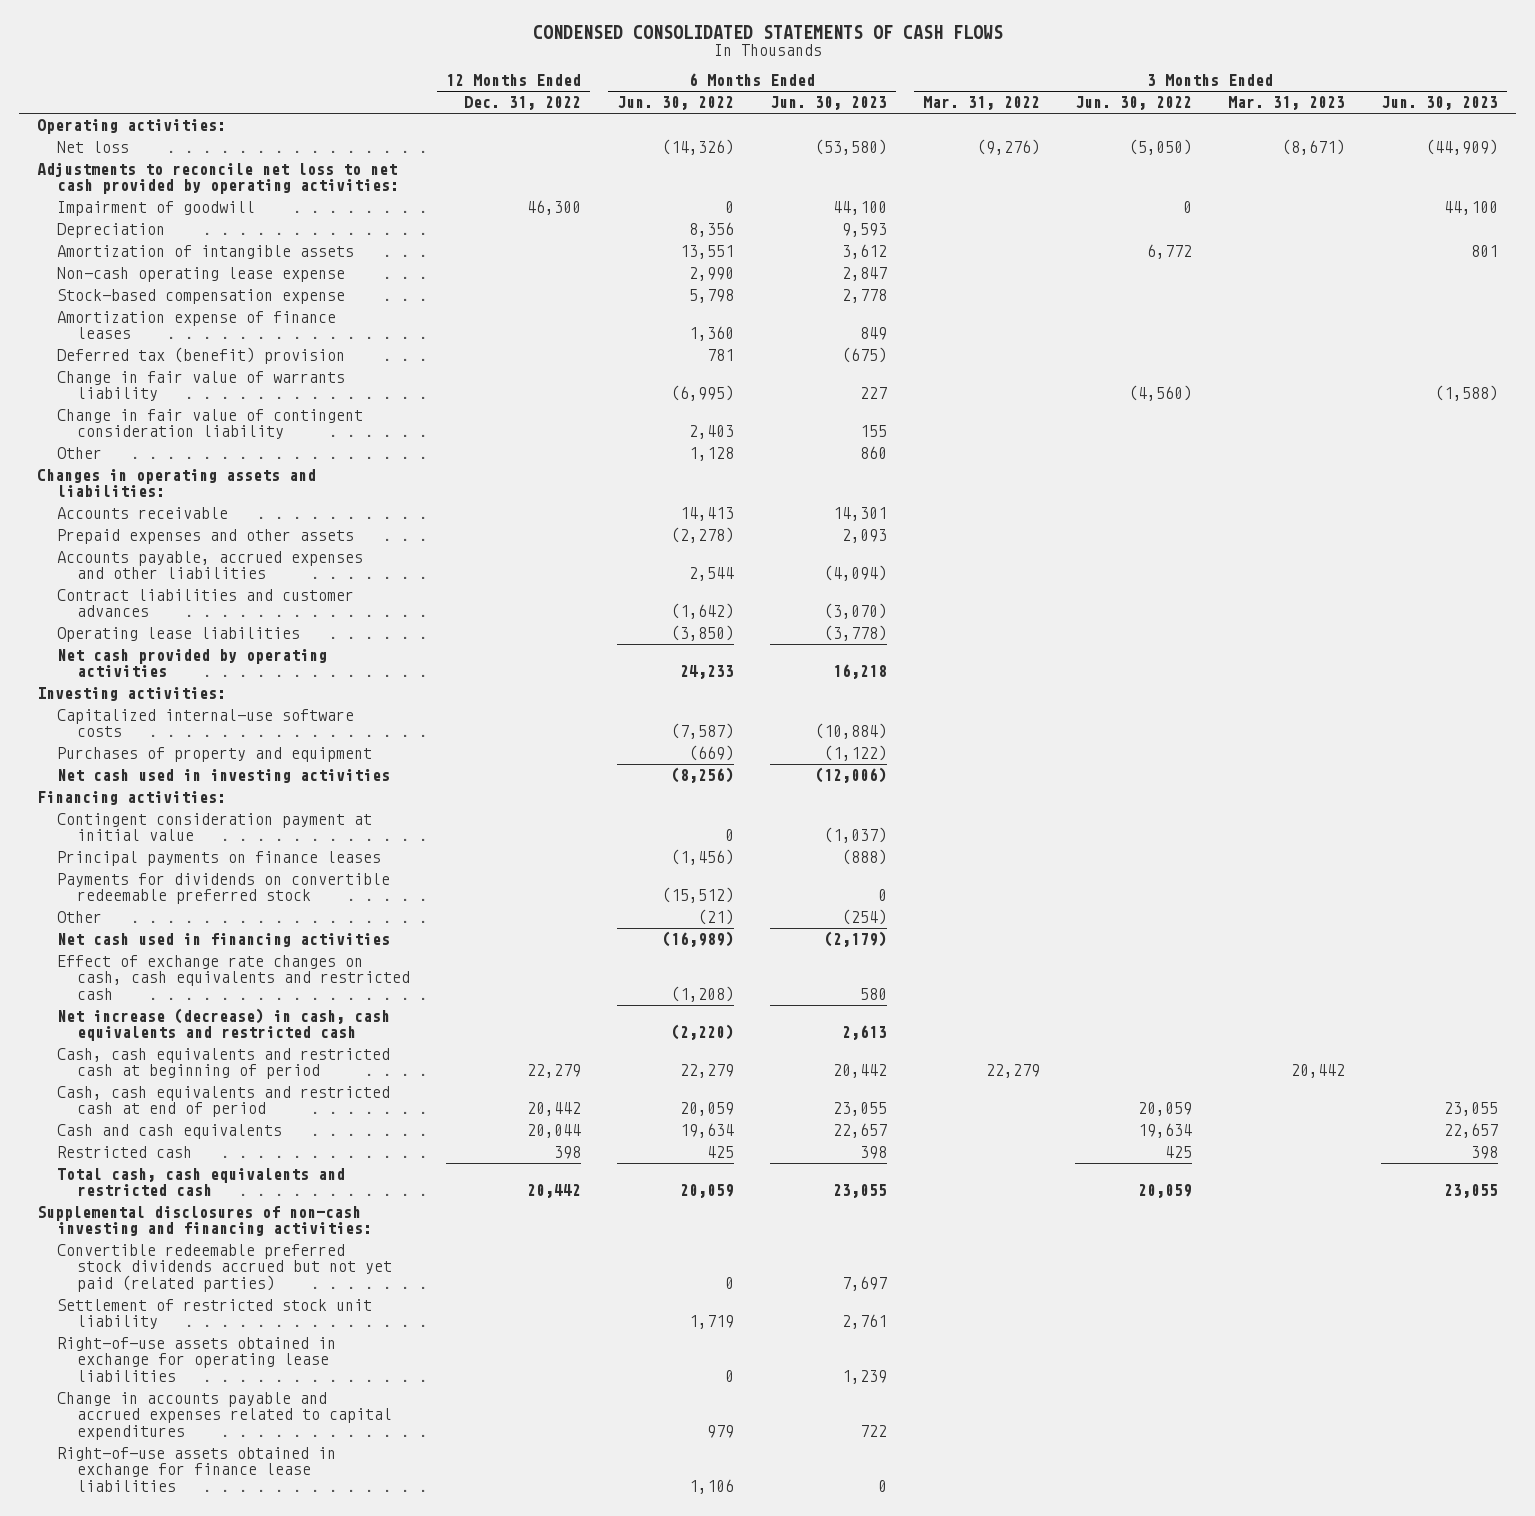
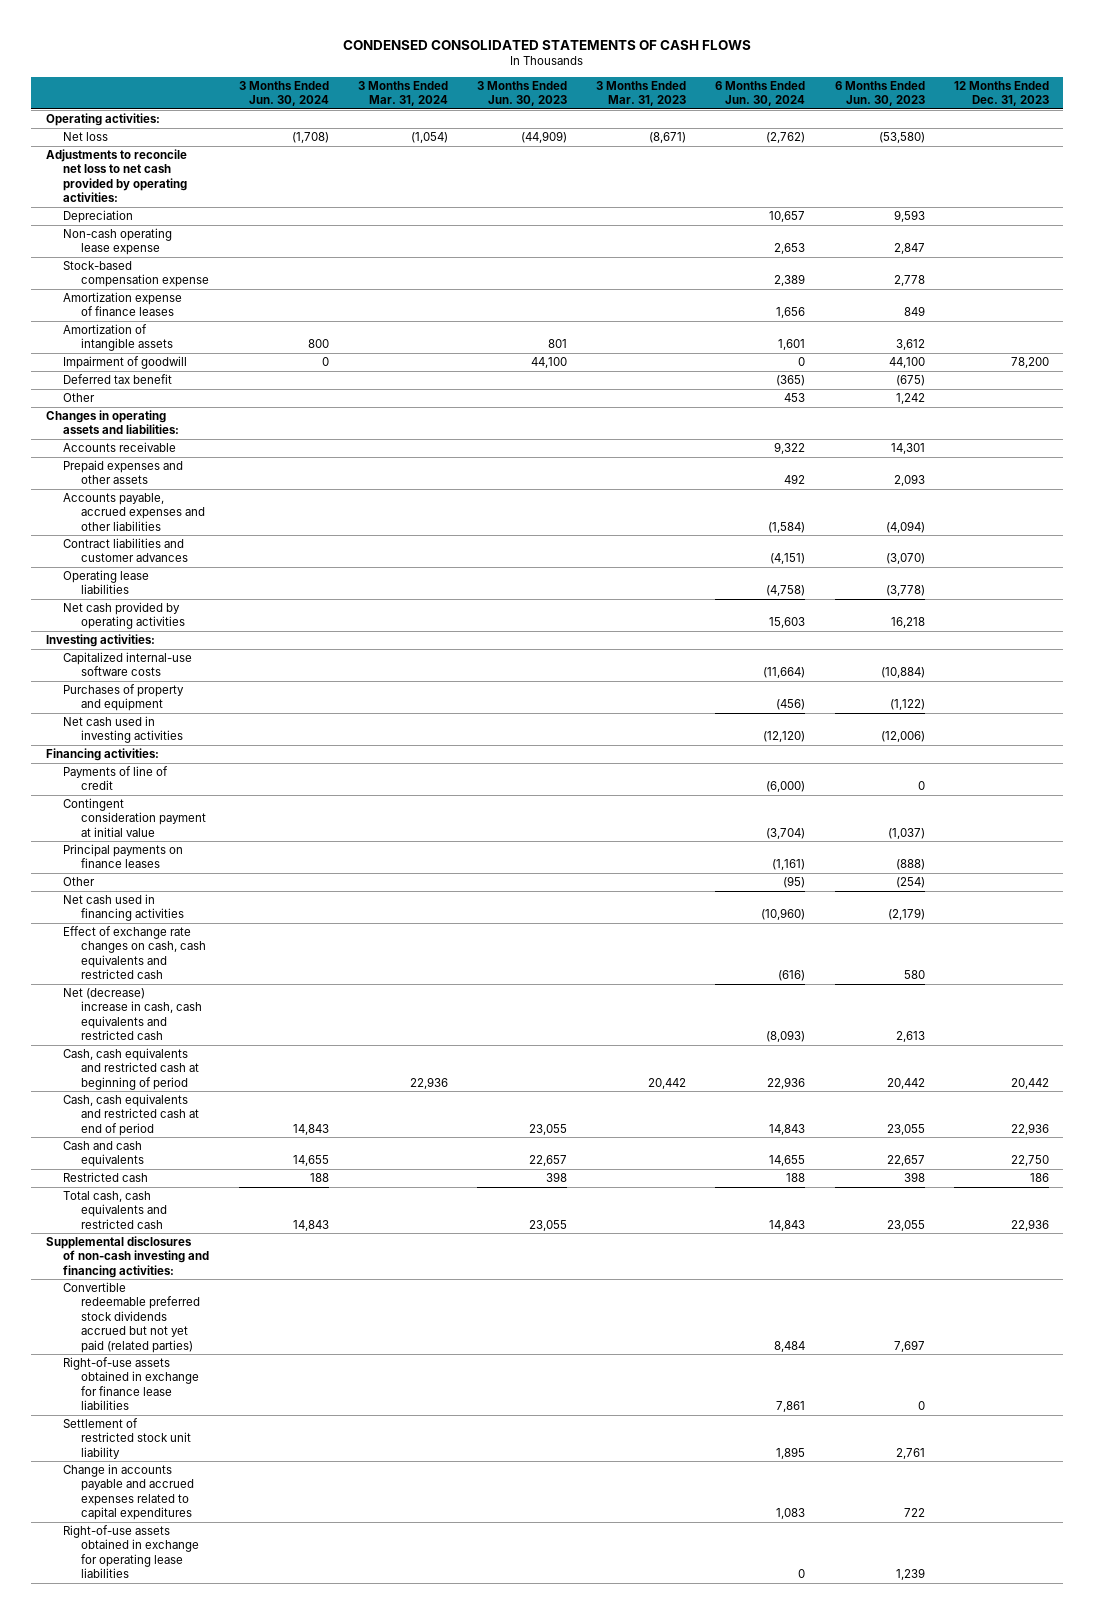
- | 12 Months Ended Dec. 31, 2022 | 6 Months Ended Jun. 30, 2022 | 6 Months Ended Jun. 30, 2023 | 3 Months Ended Mar. 31, 2022 | 3 Months Ended Jun. 30, 2022 | 3 Months Ended Mar. 31, 2023 | 3 Months Ended Jun. 30, 2023
+ | 3 Months Ended Jun. 30, 2024 | 3 Months Ended Mar. 31, 2024 | 3 Months Ended Jun. 30, 2023 | 3 Months Ended Mar. 31, 2023 | 6 Months Ended Jun. 30, 2024 | 6 Months Ended Jun. 30, 2023 | 12 Months Ended Dec. 31, 2023
- Deferred tax (benefit) provision | | 781 | (675) | | | |
- Change in fair value of warrants liability | | (6,995) | 227 | | (4,560) | | (1,588)
- Change in fair value of contingent consideration liability | | 2,403 | 155 | | | |
- Other | | 1,128 | 860 | | | |
moved down: Amortization of intangible assets | 800 | | 801 | | 1,601 | 3,612 |
moved down: Impairment of goodwill | 0 | | 44,100 | | 0 | 44,100 | 78,200
+ Deferred tax benefit | | | | | (365) | (675) |
+ Other | | | | | 453 | 1,242 |
+ Payments of line of credit | | | | | (6,000) | 0 |
- Payments for dividends on convertible redeemable preferred stock | | (15,512) | 0 | | | |
- Net increase (decrease) in cash, cash equivalents and restricted cash | | (2,220) | 2,613 | | | |
+ Net (decrease) increase in cash, cash equivalents and restricted cash | | | | | (8,093) | 2,613 |
moved up: Right-of-use assets obtained in exchange for finance lease liabilities | | | | | 7,861 | 0 |
moved down: Right-of-use assets obtained in exchange for operating lease liabilities | | | | | 0 | 1,239 |

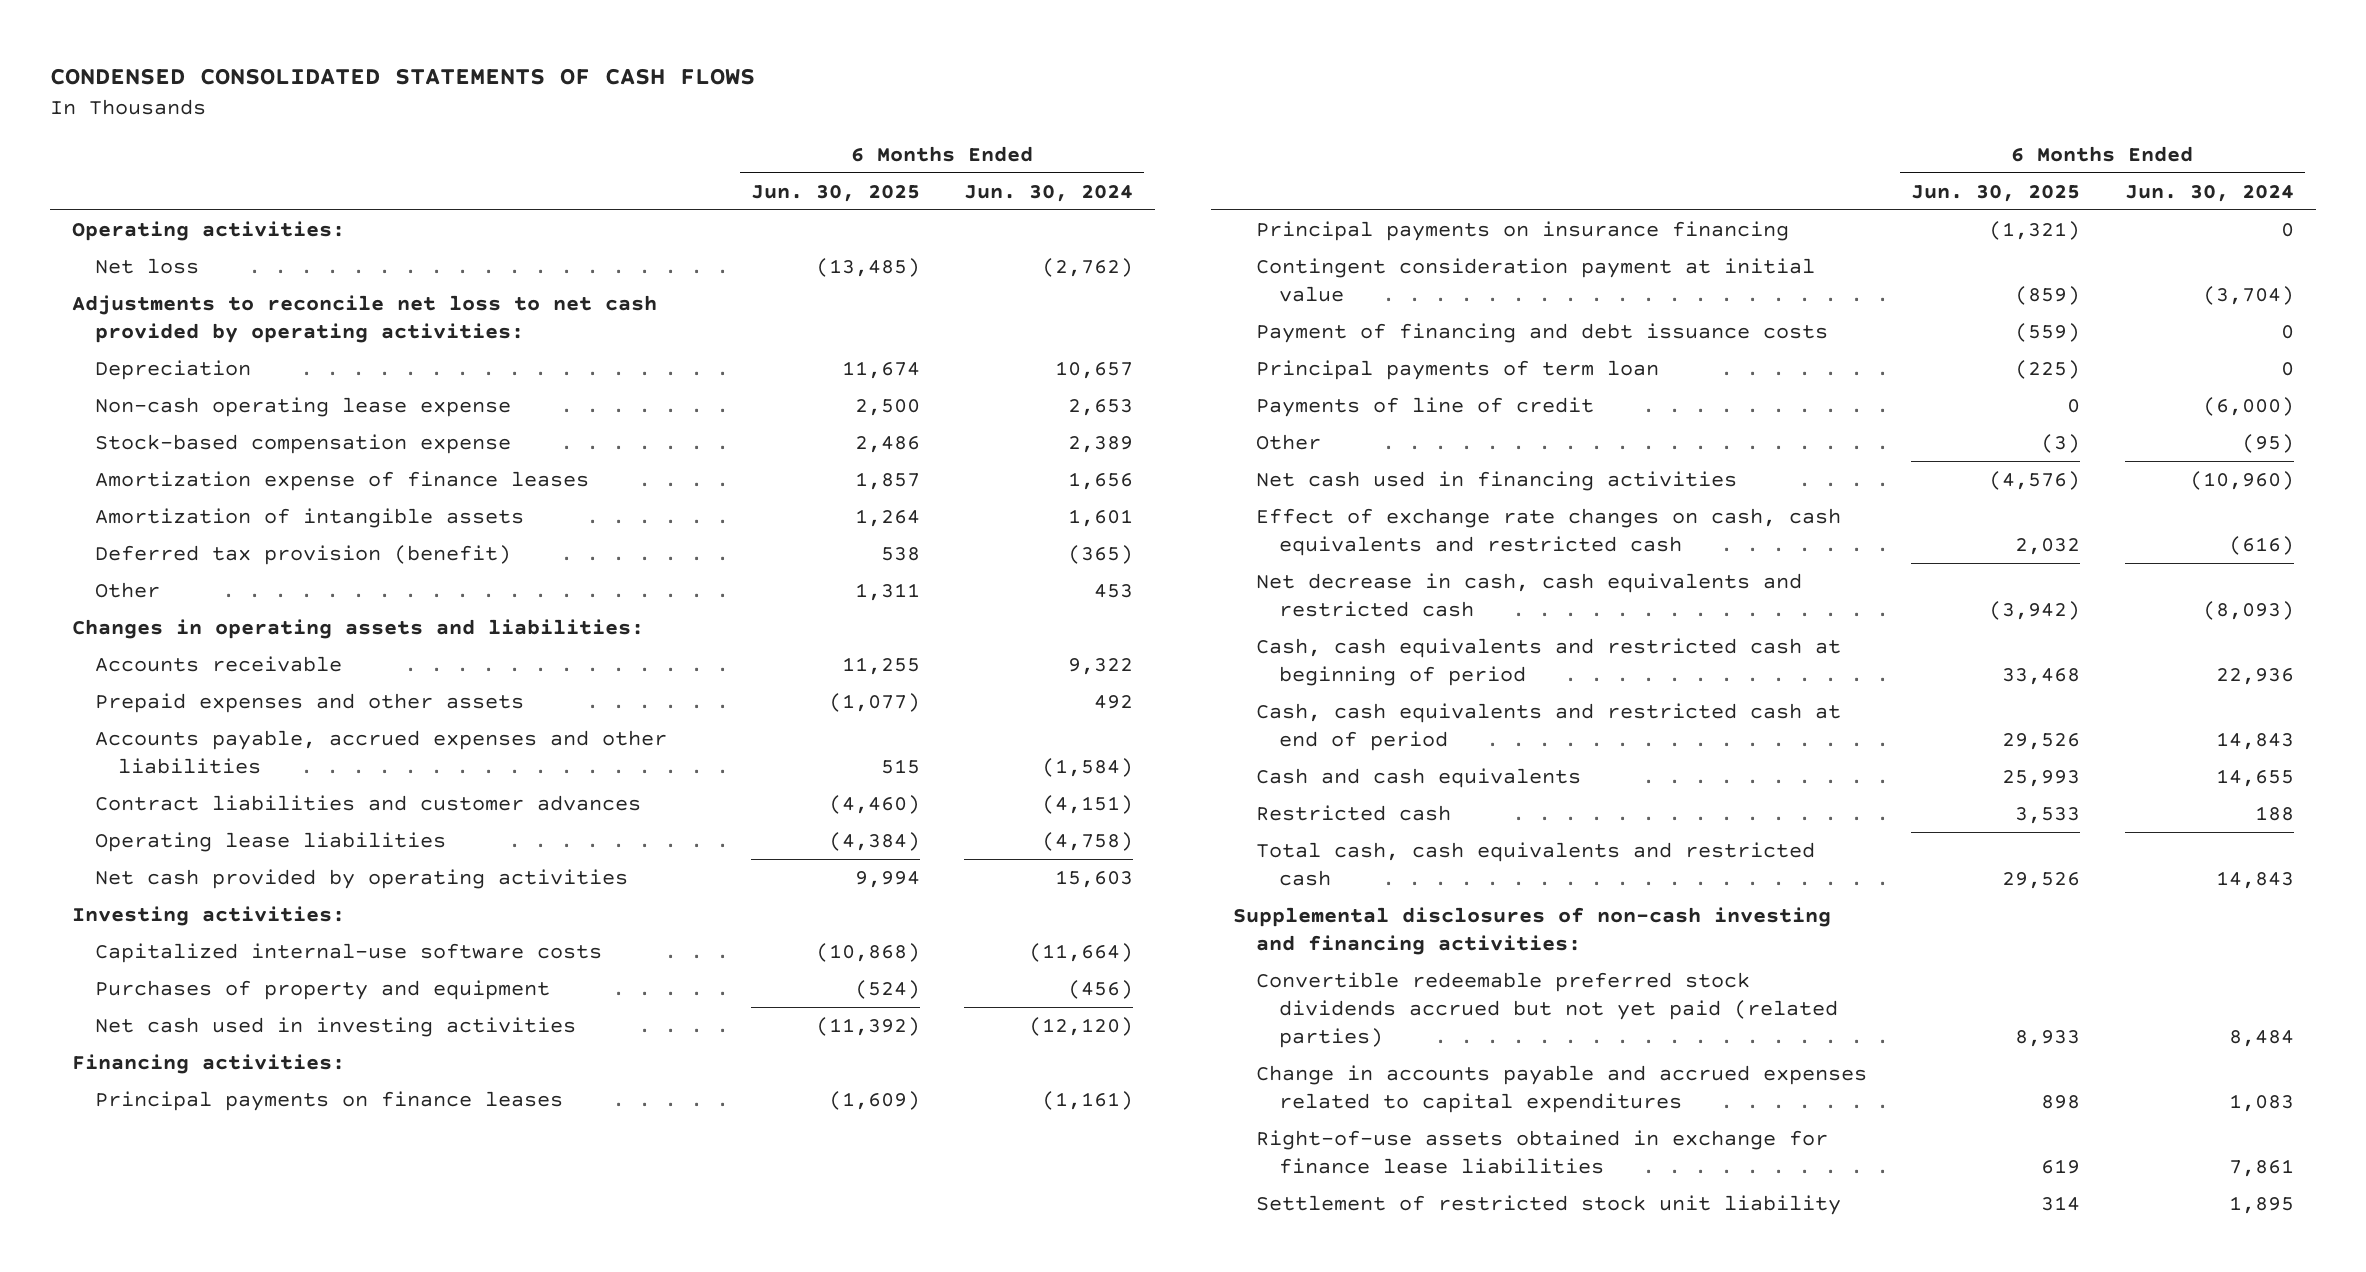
- | 3 Months Ended Jun. 30, 2024 | 3 Months Ended Mar. 31, 2024 | 3 Months Ended Jun. 30, 2023 | 3 Months Ended Mar. 31, 2023 | 6 Months Ended Jun. 30, 2024 | 6 Months Ended Jun. 30, 2023 | 12 Months Ended Dec. 31, 2023
+ | 6 Months Ended Jun. 30, 2025 | 6 Months Ended Jun. 30, 2024
- Impairment of goodwill | 0 | | 44,100 | | 0 | 44,100 | 78,200
- Deferred tax benefit | | | | | (365) | (675) |
+ Deferred tax provision (benefit) | 538 | (365)
+ Principal payments on insurance financing | (1,321) | 0
moved down: Contingent consideration payment at initial value | (859) | (3,704)
+ Payment of financing and debt issuance costs | (559) | 0
+ Principal payments of term loan | (225) | 0
moved down: Payments of line of credit | 0 | (6,000)
- Net (decrease) increase in cash, cash equivalents and restricted cash | | | | | (8,093) | 2,613 |
+ Net decrease in cash, cash equivalents and restricted cash | (3,942) | (8,093)
moved up: Change in accounts payable and accrued expenses related to capital expenditures | 898 | 1,083
- Right-of-use assets obtained in exchange for operating lease liabilities | | | | | 0 | 1,239 |

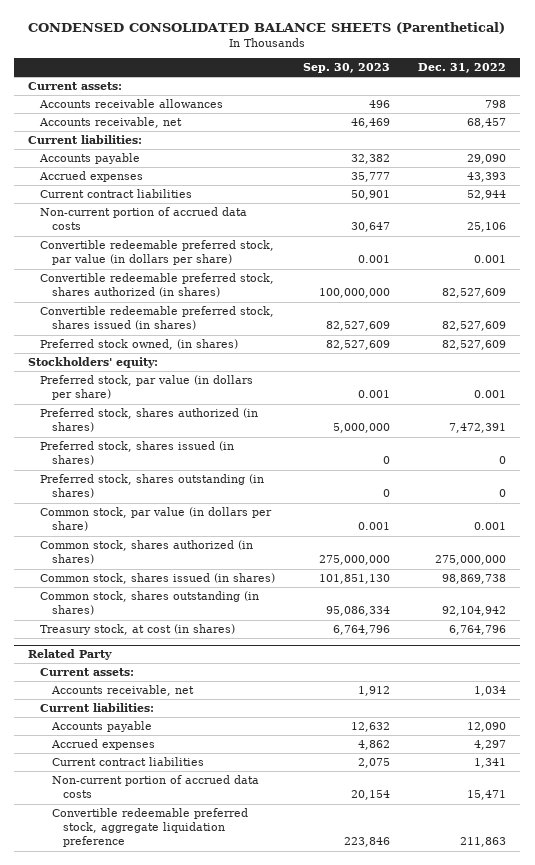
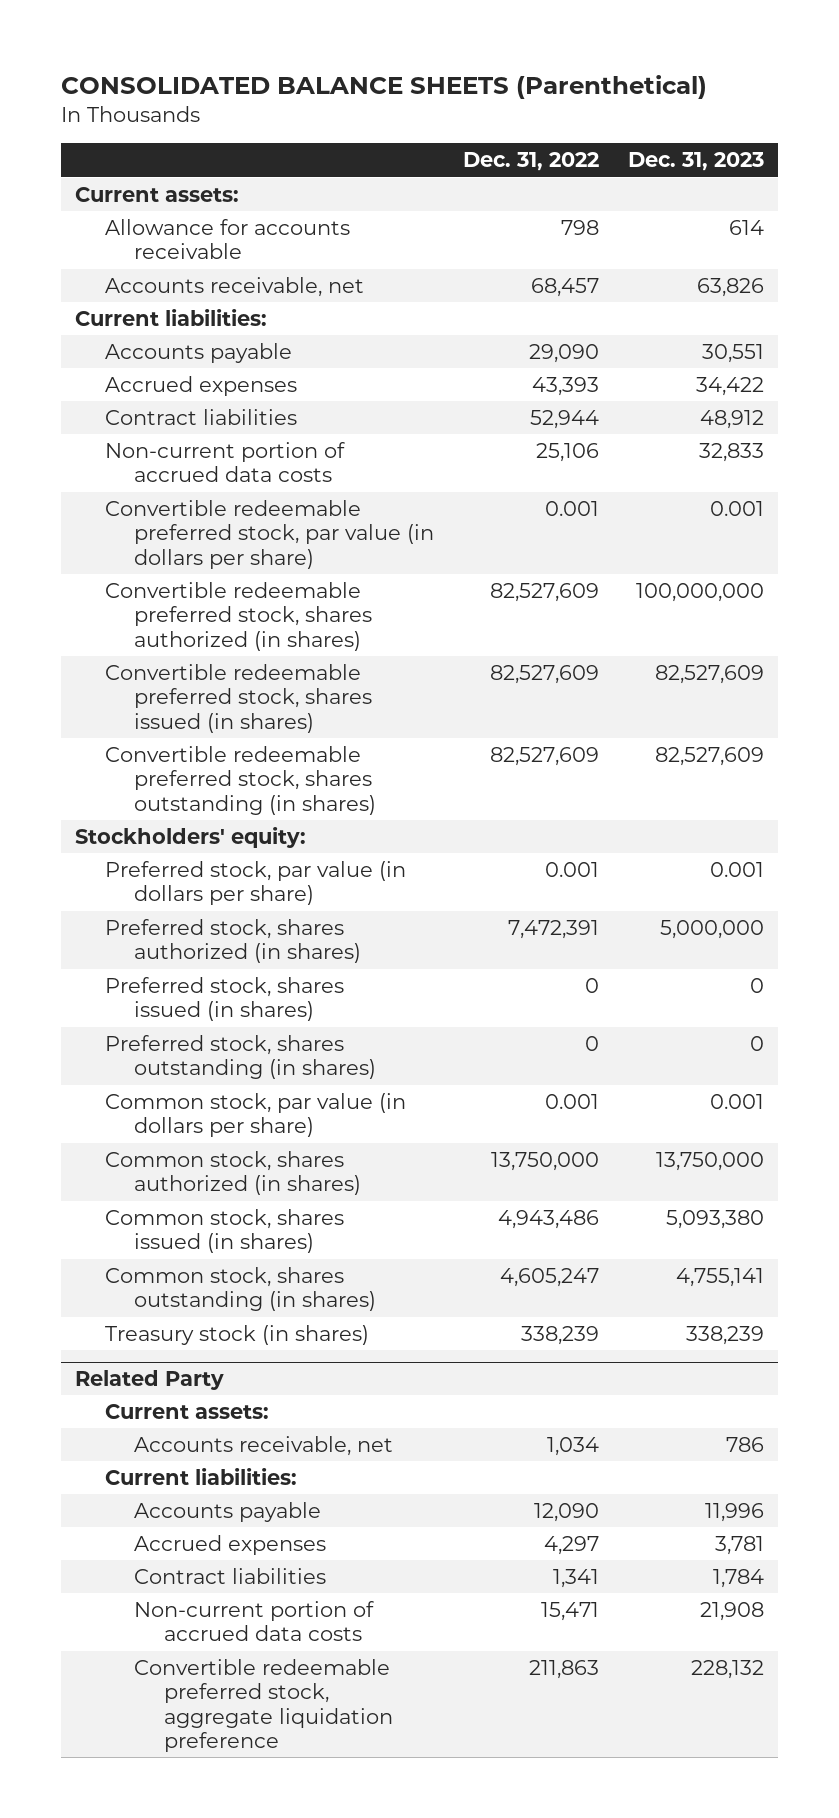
- CONDENSED CONSOLIDATED BALANCE SHEETS (Parenthetical)
+ CONSOLIDATED BALANCE SHEETS (Parenthetical)
- | Sep. 30, 2023 | Dec. 31, 2022
+ | Dec. 31, 2022 | Dec. 31, 2023
- Accounts receivable allowances | 496 | 798
+ Allowance for accounts receivable | 798 | 614
- Current contract liabilities | 50,901 | 52,944
+ Contract liabilities | 52,944 | 48,912
- Preferred stock owned, (in shares) | 82,527,609 | 82,527,609
+ Convertible redeemable preferred stock, shares outstanding (in shares) | 82,527,609 | 82,527,609
- Common stock, shares authorized (in shares) | 275,000,000 | 275,000,000
- Common stock, shares issued (in shares) | 101,851,130 | 98,869,738
- Common stock, shares outstanding (in shares) | 95,086,334 | 92,104,942
- Treasury stock, at cost (in shares) | 6,764,796 | 6,764,796
+ Common stock, shares authorized (in shares) | 13,750,000 | 13,750,000
+ Common stock, shares issued (in shares) | 4,943,486 | 5,093,380
+ Common stock, shares outstanding (in shares) | 4,605,247 | 4,755,141
+ Treasury stock (in shares) | 338,239 | 338,239
@ Related Party
- Current contract liabilities | 2,075 | 1,341
+ Contract liabilities | 1,341 | 1,784

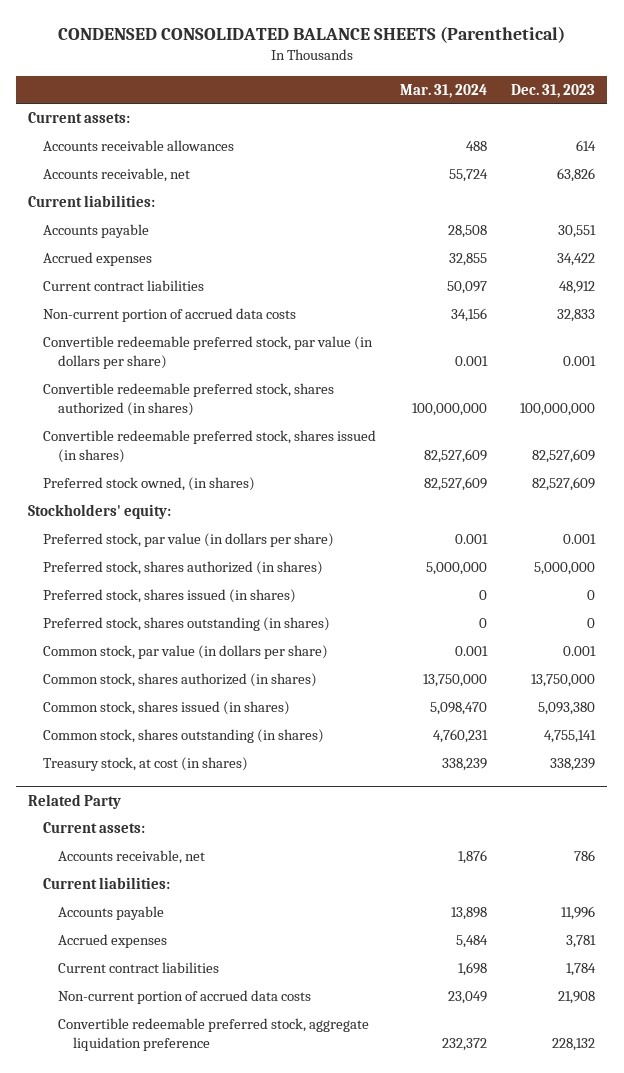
- CONSOLIDATED BALANCE SHEETS (Parenthetical)
+ CONDENSED CONSOLIDATED BALANCE SHEETS (Parenthetical)
- | Dec. 31, 2022 | Dec. 31, 2023
+ | Mar. 31, 2024 | Dec. 31, 2023
- Allowance for accounts receivable | 798 | 614
+ Accounts receivable allowances | 488 | 614
- Contract liabilities | 52,944 | 48,912
+ Current contract liabilities | 50,097 | 48,912
- Convertible redeemable preferred stock, shares outstanding (in shares) | 82,527,609 | 82,527,609
+ Preferred stock owned, (in shares) | 82,527,609 | 82,527,609
- Treasury stock (in shares) | 338,239 | 338,239
+ Treasury stock, at cost (in shares) | 338,239 | 338,239
@ Related Party
- Contract liabilities | 1,341 | 1,784
+ Current contract liabilities | 1,698 | 1,784

